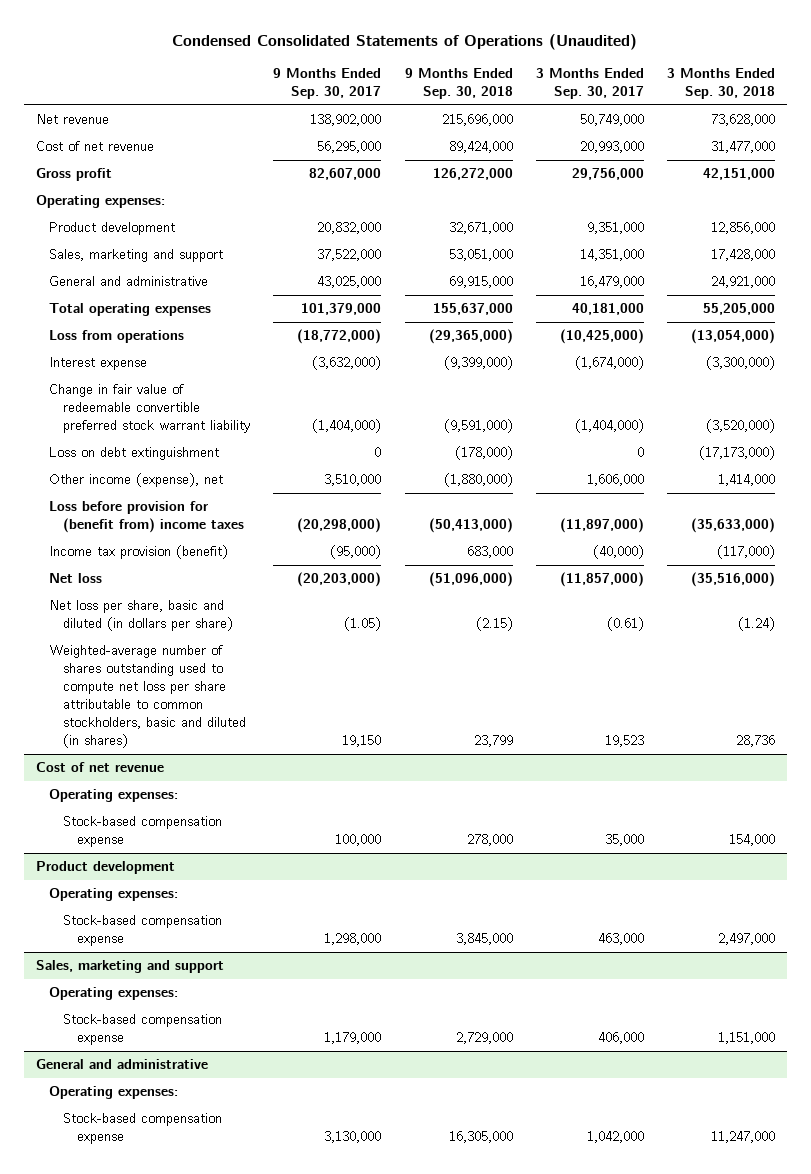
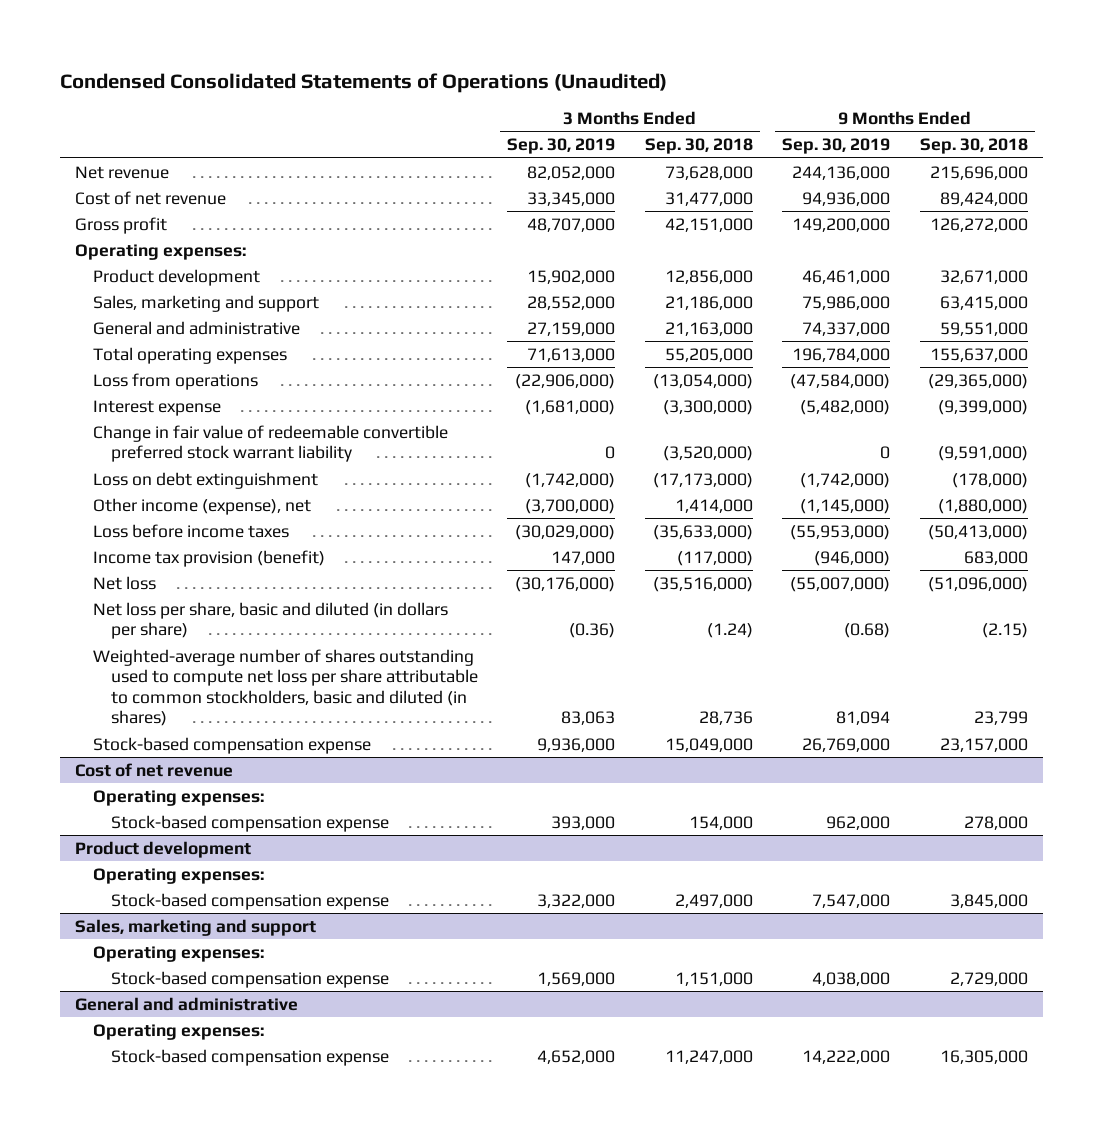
- | 9 Months Ended Sep. 30, 2017 | 9 Months Ended Sep. 30, 2018 | 3 Months Ended Sep. 30, 2017 | 3 Months Ended Sep. 30, 2018
+ | 3 Months Ended Sep. 30, 2019 | 3 Months Ended Sep. 30, 2018 | 9 Months Ended Sep. 30, 2019 | 9 Months Ended Sep. 30, 2018
- Sales, marketing and support | 37,522,000 | 53,051,000 | 14,351,000 | 17,428,000
- General and administrative | 43,025,000 | 69,915,000 | 16,479,000 | 24,921,000
+ Sales, marketing and support | 28,552,000 | 21,186,000 | 75,986,000 | 63,415,000
+ General and administrative | 27,159,000 | 21,163,000 | 74,337,000 | 59,551,000
- Loss before provision for (benefit from) income taxes | (20,298,000) | (50,413,000) | (11,897,000) | (35,633,000)
+ Loss before income taxes | (30,029,000) | (35,633,000) | (55,953,000) | (50,413,000)
+ Stock-based compensation expense | 9,936,000 | 15,049,000 | 26,769,000 | 23,157,000

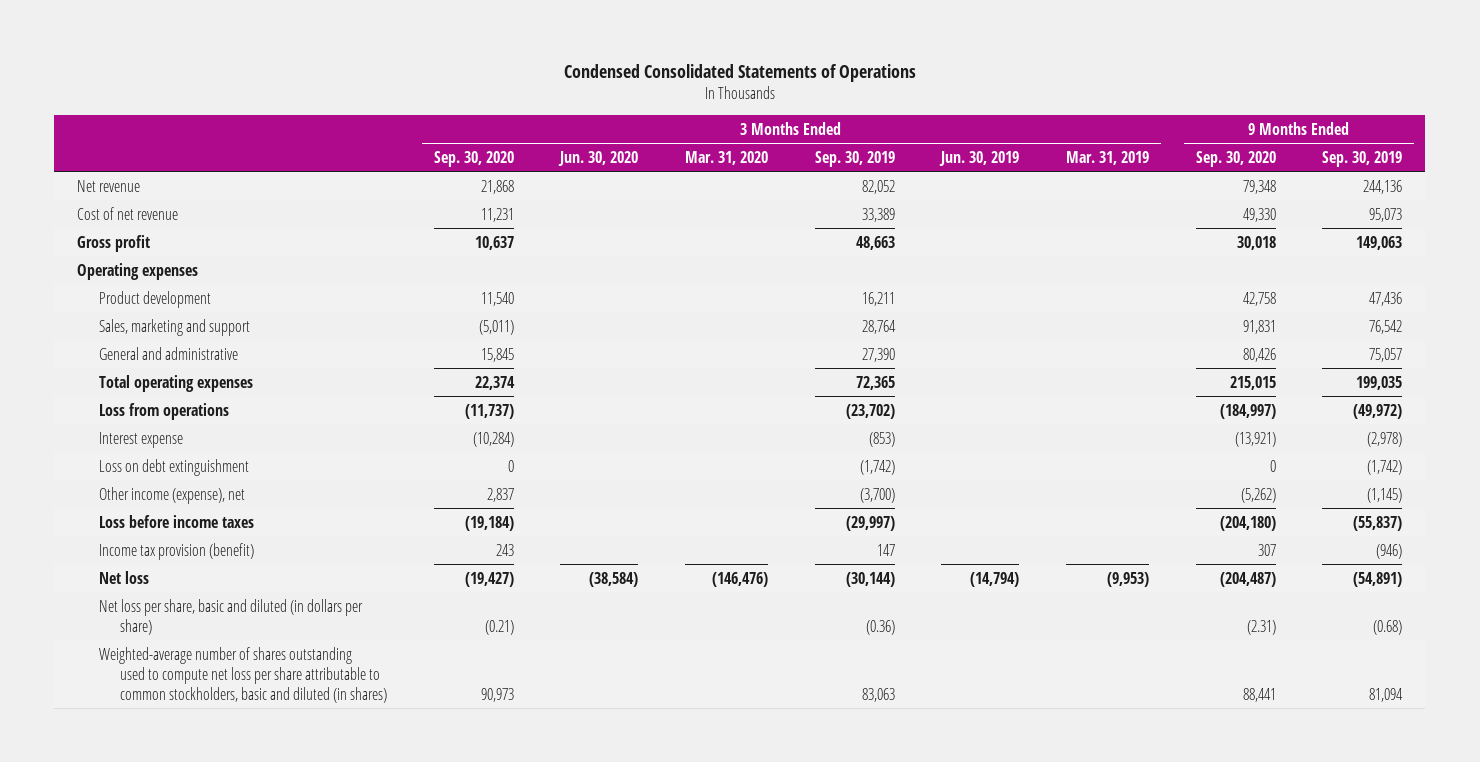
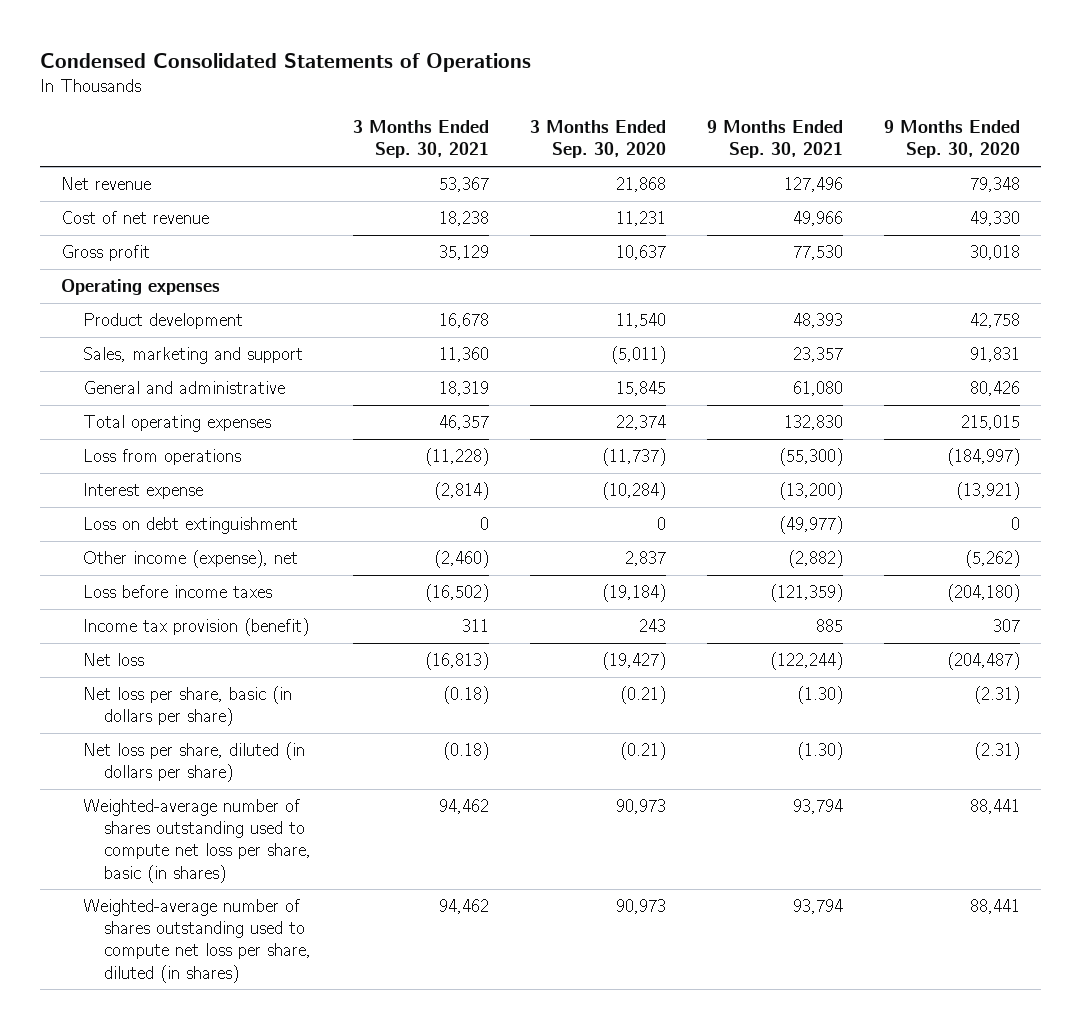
- | 3 Months Ended Sep. 30, 2020 | 3 Months Ended Jun. 30, 2020 | 3 Months Ended Mar. 31, 2020 | 3 Months Ended Sep. 30, 2019 | 3 Months Ended Jun. 30, 2019 | 3 Months Ended Mar. 31, 2019 | 9 Months Ended Sep. 30, 2020 | 9 Months Ended Sep. 30, 2019
+ | 3 Months Ended Sep. 30, 2021 | 3 Months Ended Sep. 30, 2020 | 9 Months Ended Sep. 30, 2021 | 9 Months Ended Sep. 30, 2020
- Net loss per share, basic and diluted (in dollars per share) | (0.21) | | | (0.36) | | | (2.31) | (0.68)
- Weighted-average number of shares outstanding used to compute net loss per share attributable to common stockholders, basic and diluted (in shares) | 90,973 | | | 83,063 | | | 88,441 | 81,094
+ Net loss per share, basic (in dollars per share) | (0.18) | (0.21) | (1.30) | (2.31)
+ Net loss per share, diluted (in dollars per share) | (0.18) | (0.21) | (1.30) | (2.31)
+ Weighted-average number of shares outstanding used to compute net loss per share, basic (in shares) | 94,462 | 90,973 | 93,794 | 88,441
+ Weighted-average number of shares outstanding used to compute net loss per share, diluted (in shares) | 94,462 | 90,973 | 93,794 | 88,441

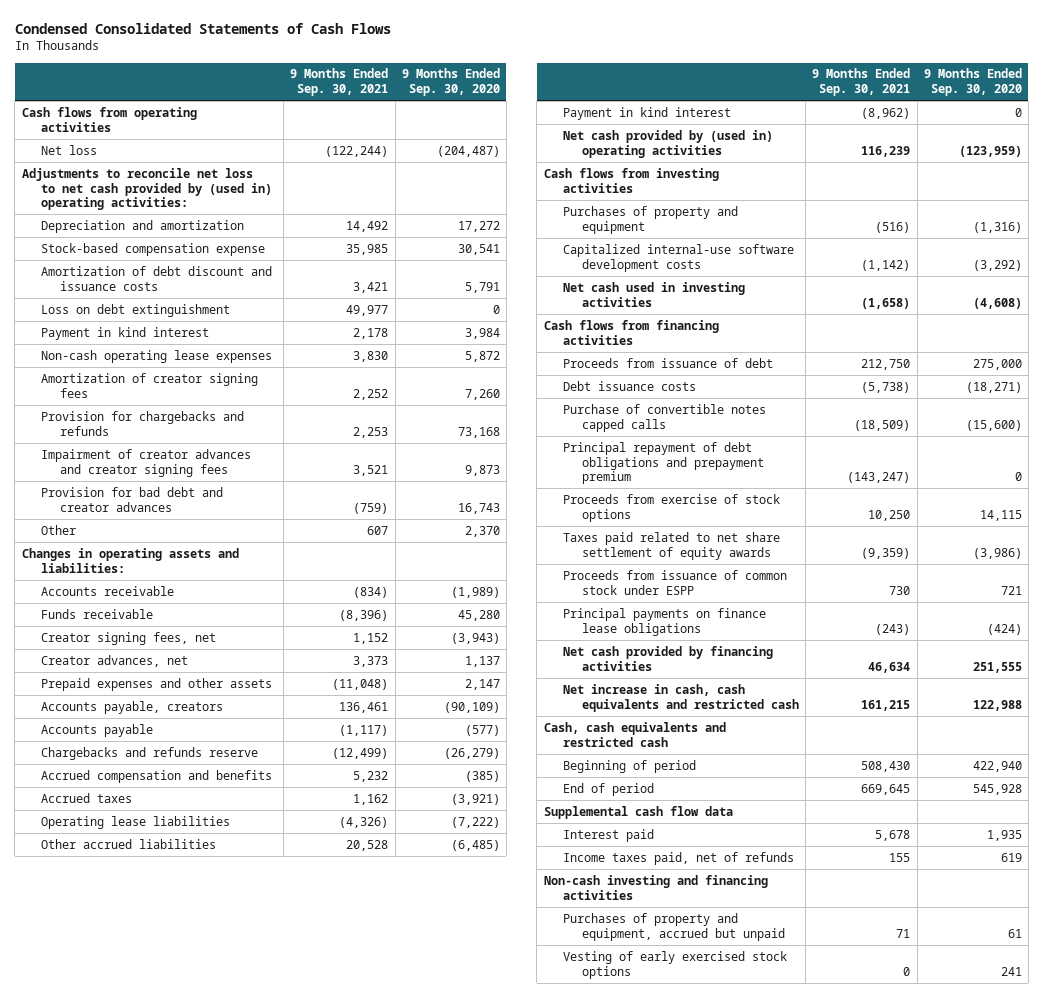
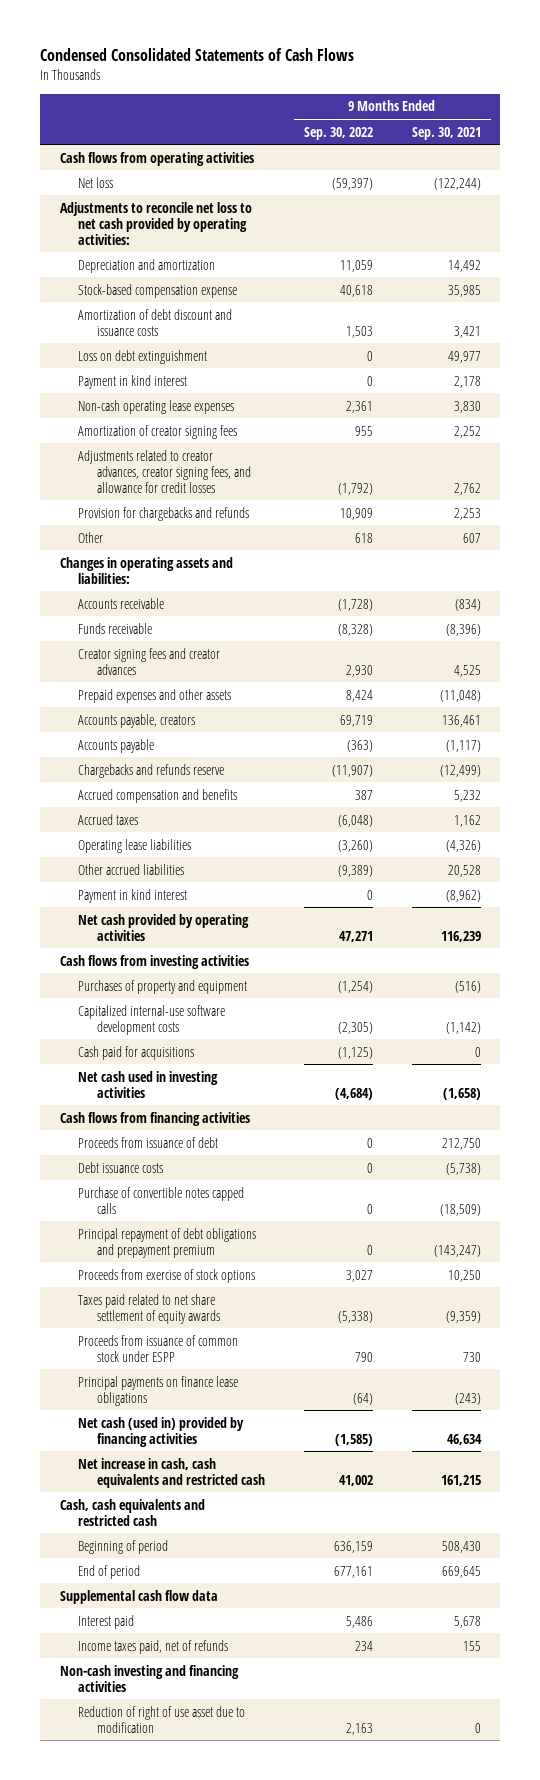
- | 9 Months Ended Sep. 30, 2021 | 9 Months Ended Sep. 30, 2020
+ | 9 Months Ended Sep. 30, 2022 | 9 Months Ended Sep. 30, 2021
- Adjustments to reconcile net loss to net cash provided by (used in) operating activities:
+ Adjustments to reconcile net loss to net cash provided by operating activities:
+ Adjustments related to creator advances, creator signing fees, and allowance for credit losses | (1,792) | 2,762
- Impairment of creator advances and creator signing fees | 3,521 | 9,873
- Provision for bad debt and creator advances | (759) | 16,743
- Creator signing fees, net | 1,152 | (3,943)
- Creator advances, net | 3,373 | 1,137
+ Creator signing fees and creator advances | 2,930 | 4,525
- Net cash provided by (used in) operating activities | 116,239 | (123,959)
+ Net cash provided by operating activities | 47,271 | 116,239
+ Cash paid for acquisitions | (1,125) | 0
- Net cash provided by financing activities | 46,634 | 251,555
+ Net cash (used in) provided by financing activities | (1,585) | 46,634
- Purchases of property and equipment, accrued but unpaid | 71 | 61
- Vesting of early exercised stock options | 0 | 241
+ Reduction of right of use asset due to modification | 2,163 | 0

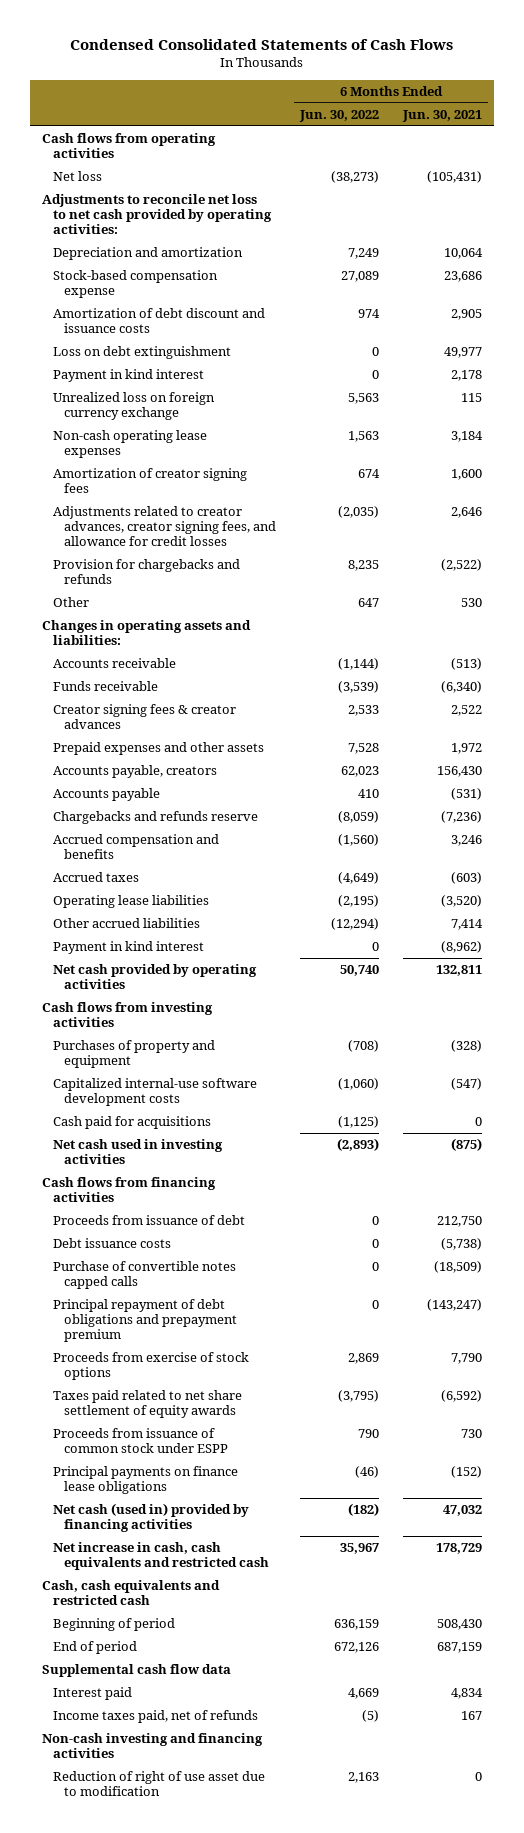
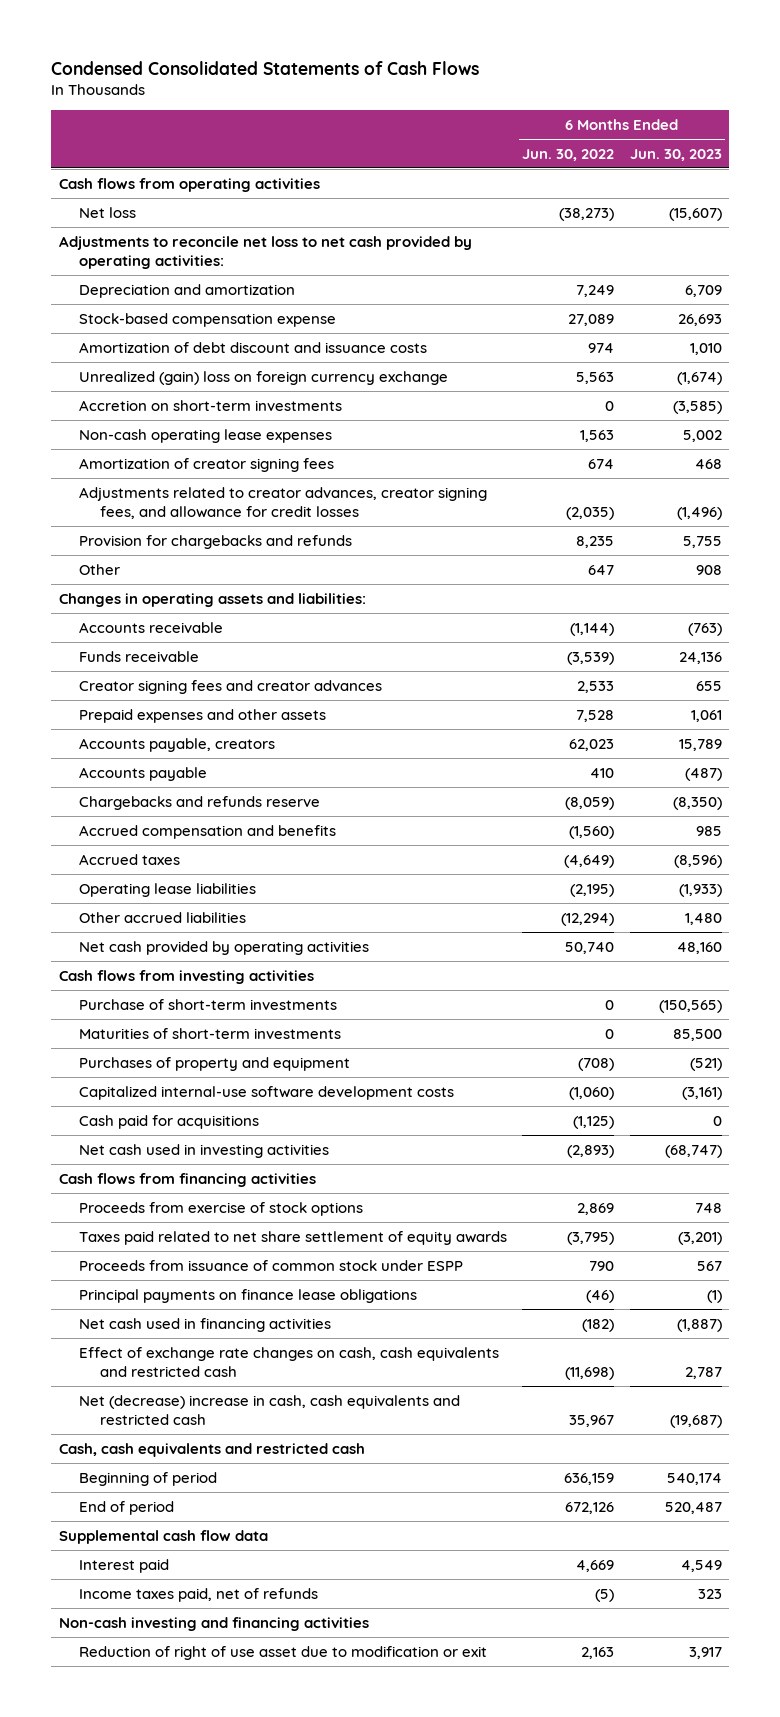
- | 6 Months Ended Jun. 30, 2022 | 6 Months Ended Jun. 30, 2021
+ | 6 Months Ended Jun. 30, 2022 | 6 Months Ended Jun. 30, 2023
- Loss on debt extinguishment | 0 | 49,977
- Payment in kind interest | 0 | 2,178
- Unrealized loss on foreign currency exchange | 5,563 | 115
+ Unrealized (gain) loss on foreign currency exchange | 5,563 | (1,674)
+ Accretion on short-term investments | 0 | (3,585)
- Creator signing fees & creator advances | 2,533 | 2,522
+ Creator signing fees and creator advances | 2,533 | 655
- Payment in kind interest | 0 | (8,962)
+ Purchase of short-term investments | 0 | (150,565)
+ Maturities of short-term investments | 0 | 85,500
- Proceeds from issuance of debt | 0 | 212,750
- Debt issuance costs | 0 | (5,738)
- Purchase of convertible notes capped calls | 0 | (18,509)
- Principal repayment of debt obligations and prepayment premium | 0 | (143,247)
- Net cash (used in) provided by financing activities | (182) | 47,032
- Net increase in cash, cash equivalents and restricted cash | 35,967 | 178,729
+ Net cash used in financing activities | (182) | (1,887)
+ Effect of exchange rate changes on cash, cash equivalents and restricted cash | (11,698) | 2,787
+ Net (decrease) increase in cash, cash equivalents and restricted cash | 35,967 | (19,687)
- Reduction of right of use asset due to modification | 2,163 | 0
+ Reduction of right of use asset due to modification or exit | 2,163 | 3,917

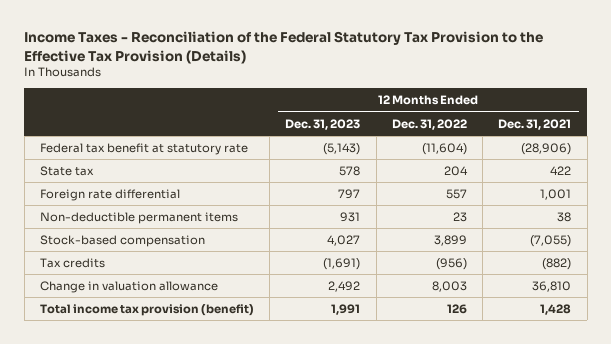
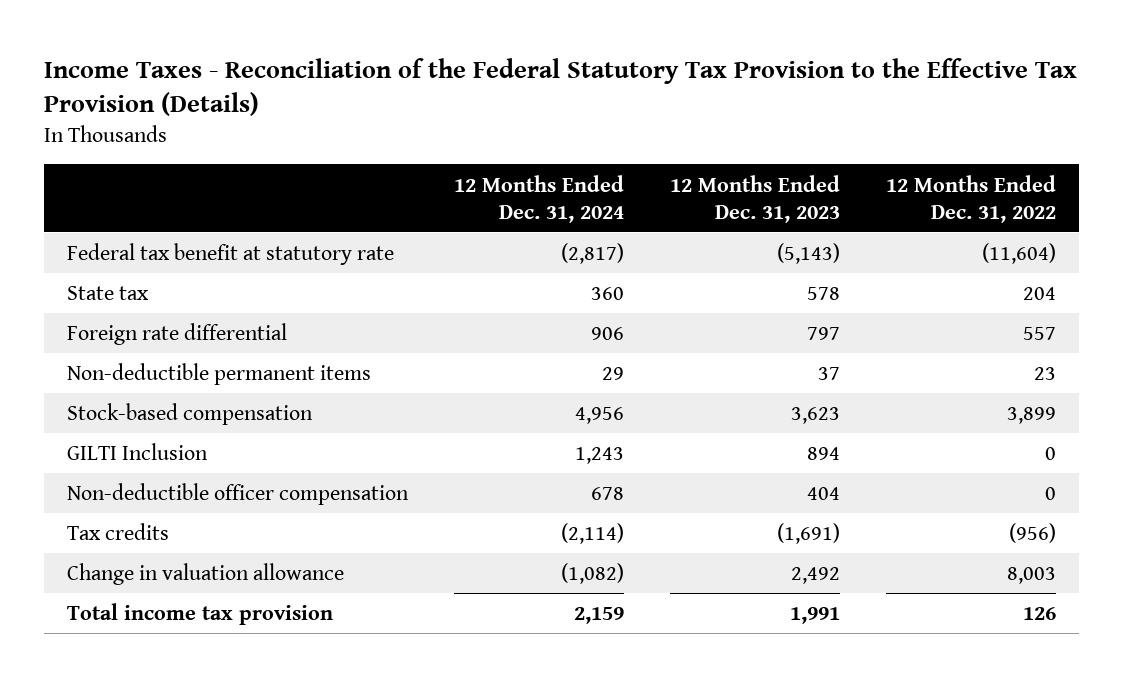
- | 12 Months Ended Dec. 31, 2023 | 12 Months Ended Dec. 31, 2022 | 12 Months Ended Dec. 31, 2021
+ | 12 Months Ended Dec. 31, 2024 | 12 Months Ended Dec. 31, 2023 | 12 Months Ended Dec. 31, 2022
- Non-deductible permanent items | 931 | 23 | 38
- Stock-based compensation | 4,027 | 3,899 | (7,055)
+ Non-deductible permanent items | 29 | 37 | 23
+ Stock-based compensation | 4,956 | 3,623 | 3,899
+ GILTI Inclusion | 1,243 | 894 | 0
+ Non-deductible officer compensation | 678 | 404 | 0
- Total income tax provision (benefit) | 1,991 | 126 | 1,428
+ Total income tax provision | 2,159 | 1,991 | 126

